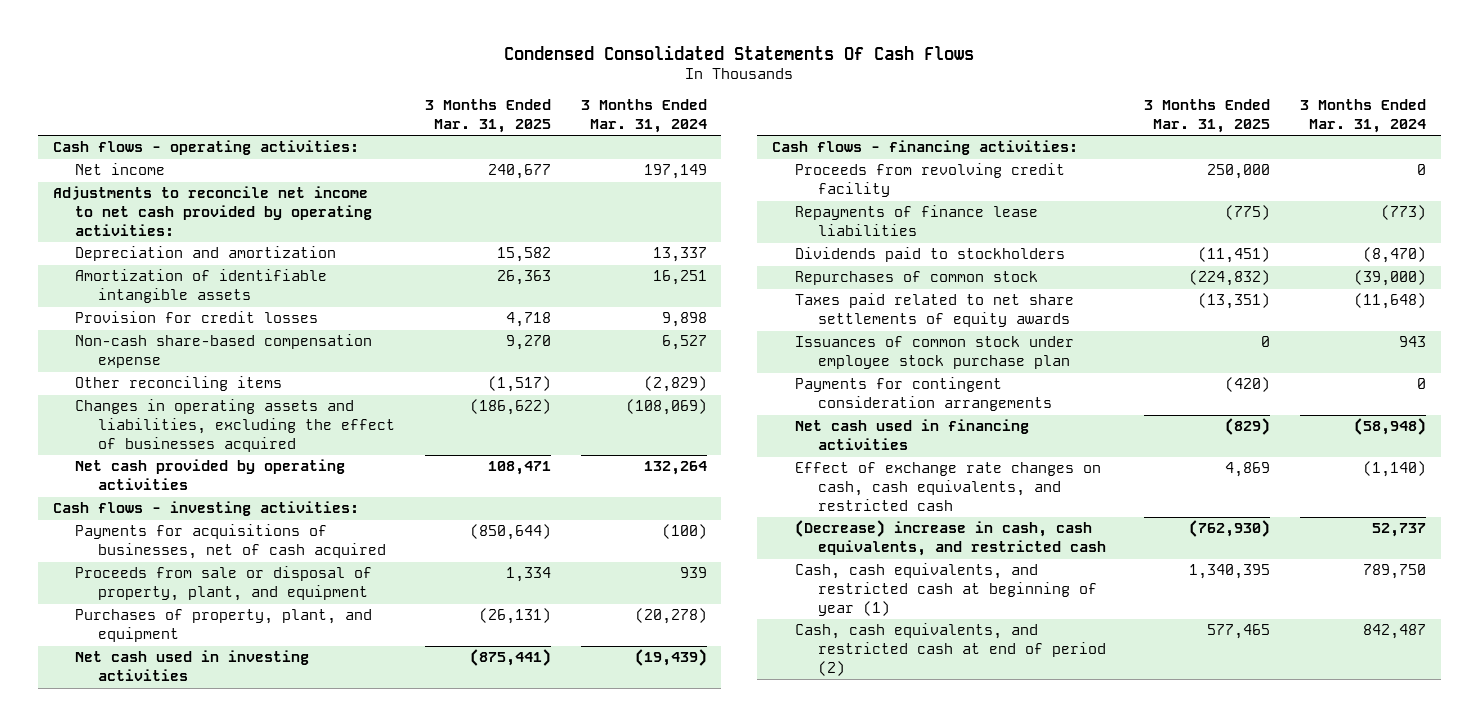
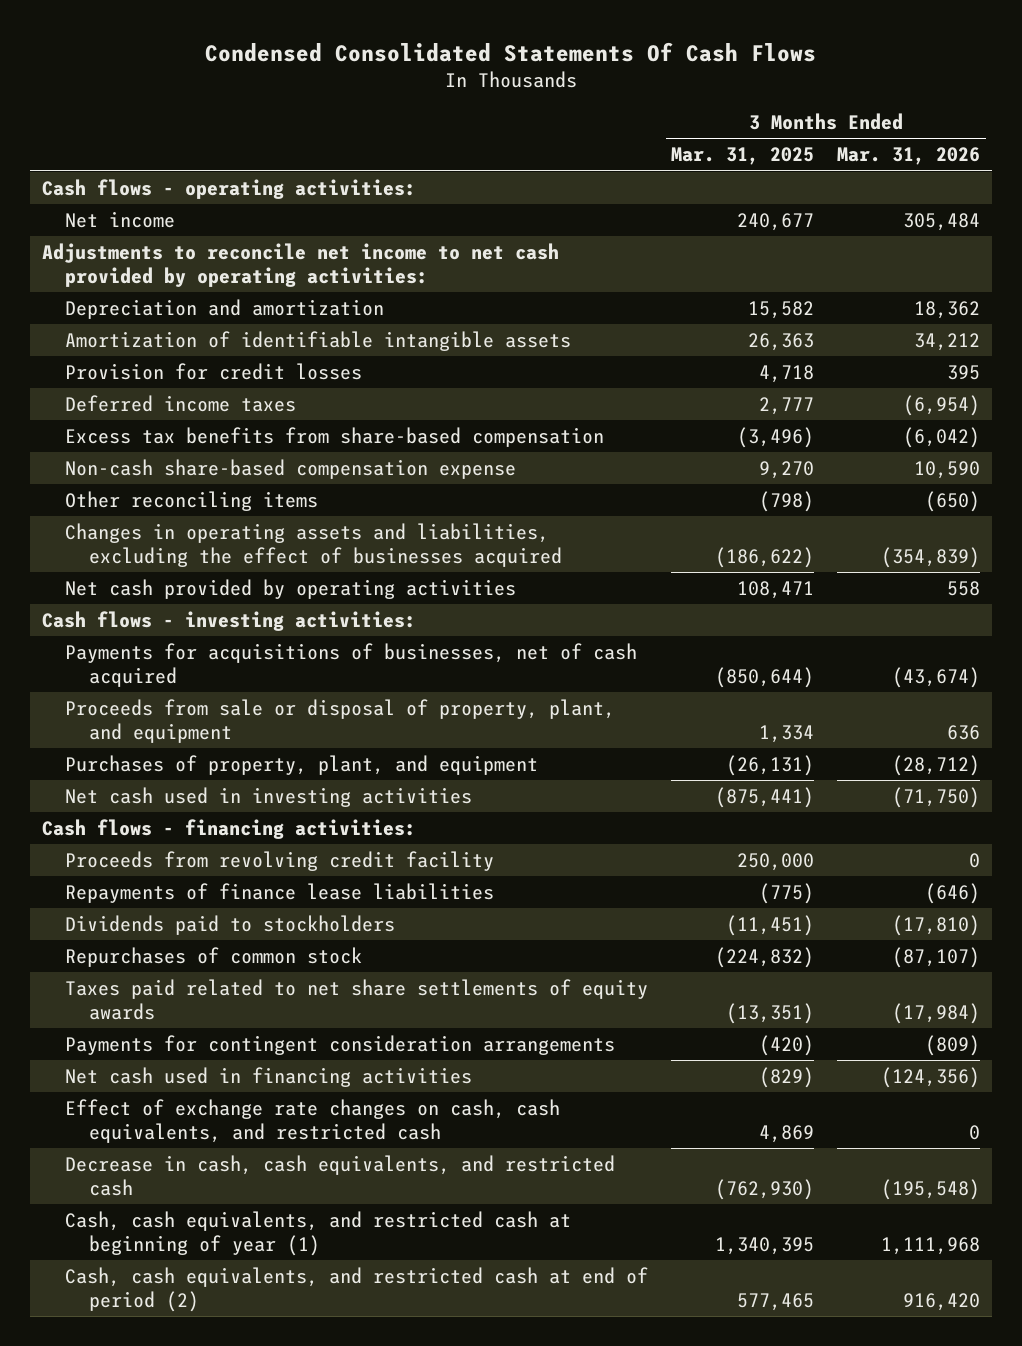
- | 3 Months Ended Mar. 31, 2025 | 3 Months Ended Mar. 31, 2024
+ | 3 Months Ended Mar. 31, 2025 | 3 Months Ended Mar. 31, 2026
+ Deferred income taxes | 2,777 | (6,954)
+ Excess tax benefits from share-based compensation | (3,496) | (6,042)
- Other reconciling items | (1,517) | (2,829)
+ Other reconciling items | (798) | (650)
- Issuances of common stock under employee stock purchase plan | 0 | 943
- (Decrease) increase in cash, cash equivalents, and restricted cash | (762,930) | 52,737
+ Decrease in cash, cash equivalents, and restricted cash | (762,930) | (195,548)

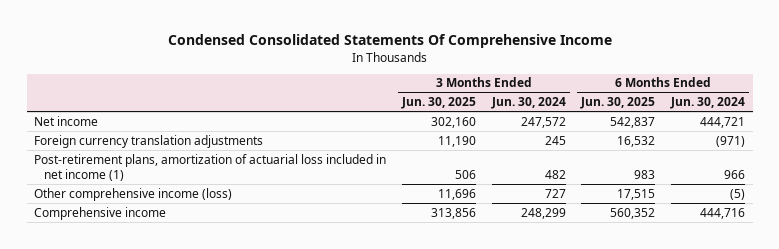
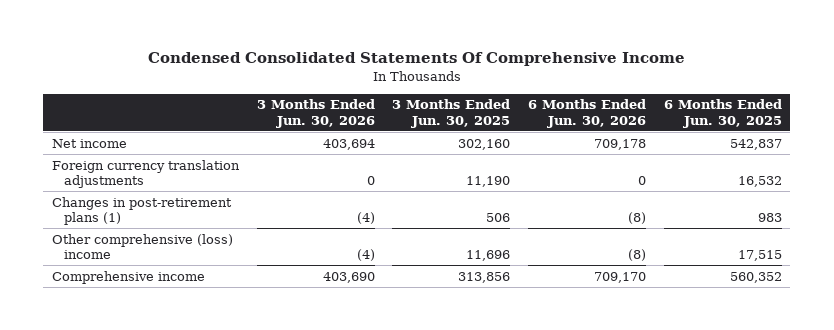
- | 3 Months Ended Jun. 30, 2025 | 3 Months Ended Jun. 30, 2024 | 6 Months Ended Jun. 30, 2025 | 6 Months Ended Jun. 30, 2024
+ | 3 Months Ended Jun. 30, 2026 | 3 Months Ended Jun. 30, 2025 | 6 Months Ended Jun. 30, 2026 | 6 Months Ended Jun. 30, 2025
- Post-retirement plans, amortization of actuarial loss included in net income (1) | 506 | 482 | 983 | 966
- Other comprehensive income (loss) | 11,696 | 727 | 17,515 | (5)
+ Changes in post-retirement plans (1) | (4) | 506 | (8) | 983
+ Other comprehensive (loss) income | (4) | 11,696 | (8) | 17,515

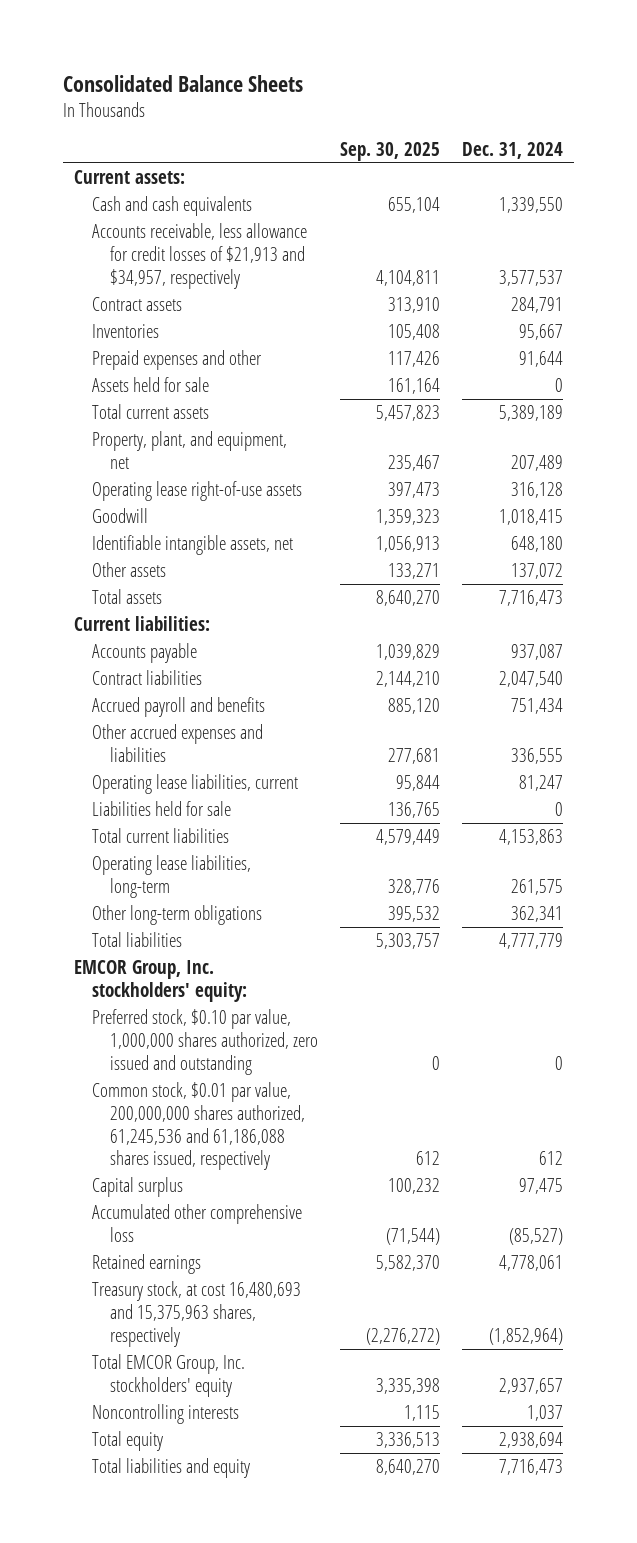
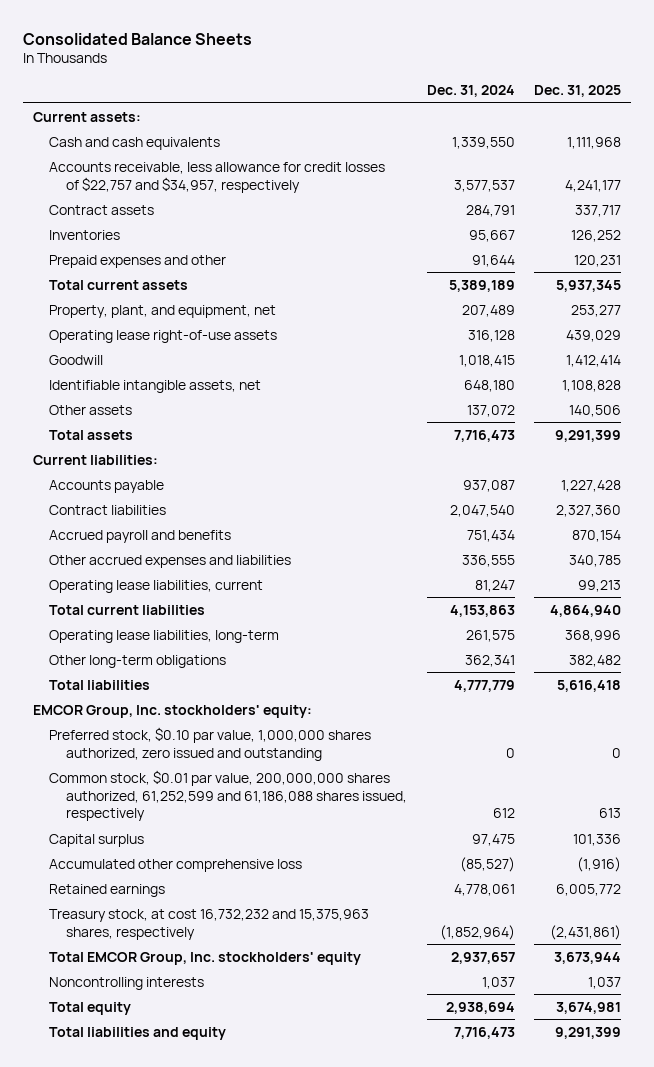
- | Sep. 30, 2025 | Dec. 31, 2024
+ | Dec. 31, 2024 | Dec. 31, 2025
- Accounts receivable, less allowance for credit losses of $21,913 and $34,957, respectively | 4,104,811 | 3,577,537
+ Accounts receivable, less allowance for credit losses of $22,757 and $34,957, respectively | 3,577,537 | 4,241,177
- Assets held for sale | 161,164 | 0
- Liabilities held for sale | 136,765 | 0
- Common stock, $0.01 par value, 200,000,000 shares authorized, 61,245,536 and 61,186,088 shares issued, respectively | 612 | 612
+ Common stock, $0.01 par value, 200,000,000 shares authorized, 61,252,599 and 61,186,088 shares issued, respectively | 612 | 613
- Treasury stock, at cost 16,480,693 and 15,375,963 shares, respectively | (2,276,272) | (1,852,964)
+ Treasury stock, at cost 16,732,232 and 15,375,963 shares, respectively | (1,852,964) | (2,431,861)

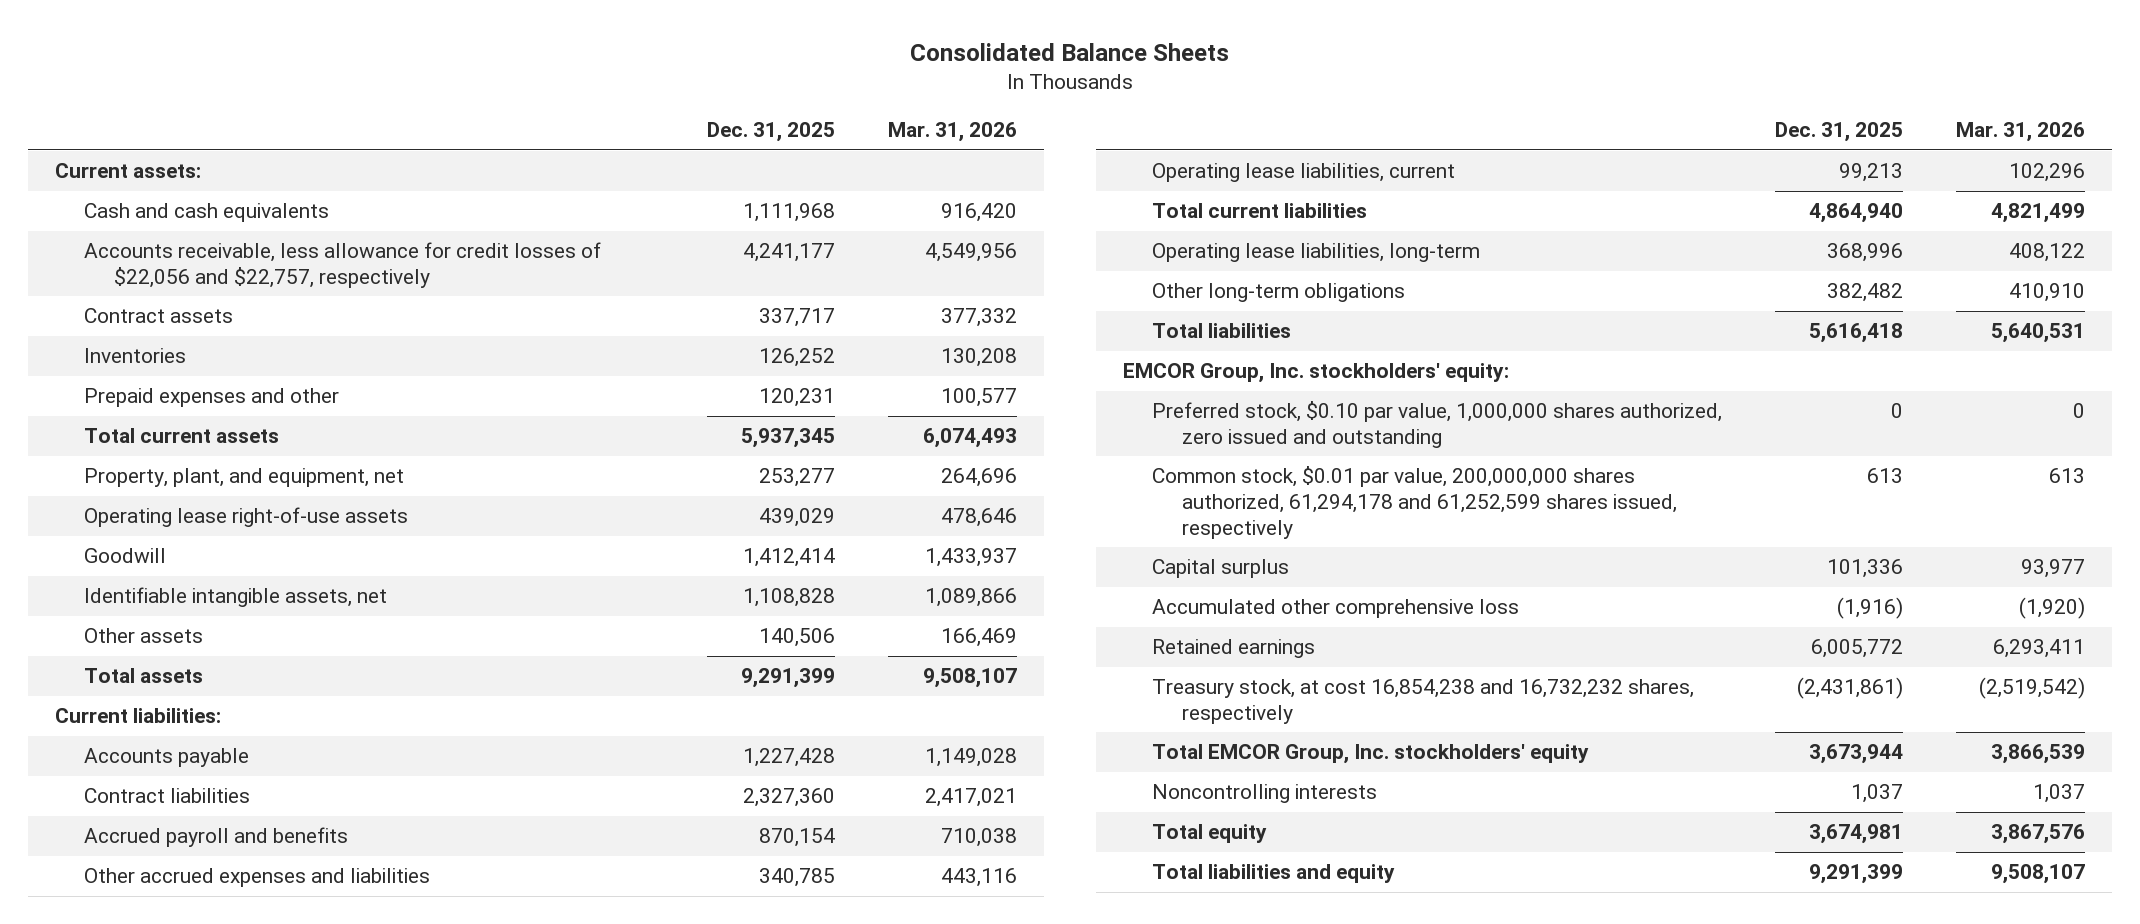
- | Dec. 31, 2024 | Dec. 31, 2025
+ | Dec. 31, 2025 | Mar. 31, 2026
- Accounts receivable, less allowance for credit losses of $22,757 and $34,957, respectively | 3,577,537 | 4,241,177
+ Accounts receivable, less allowance for credit losses of $22,056 and $22,757, respectively | 4,241,177 | 4,549,956
- Common stock, $0.01 par value, 200,000,000 shares authorized, 61,252,599 and 61,186,088 shares issued, respectively | 612 | 613
+ Common stock, $0.01 par value, 200,000,000 shares authorized, 61,294,178 and 61,252,599 shares issued, respectively | 613 | 613
- Treasury stock, at cost 16,732,232 and 15,375,963 shares, respectively | (1,852,964) | (2,431,861)
+ Treasury stock, at cost 16,854,238 and 16,732,232 shares, respectively | (2,431,861) | (2,519,542)

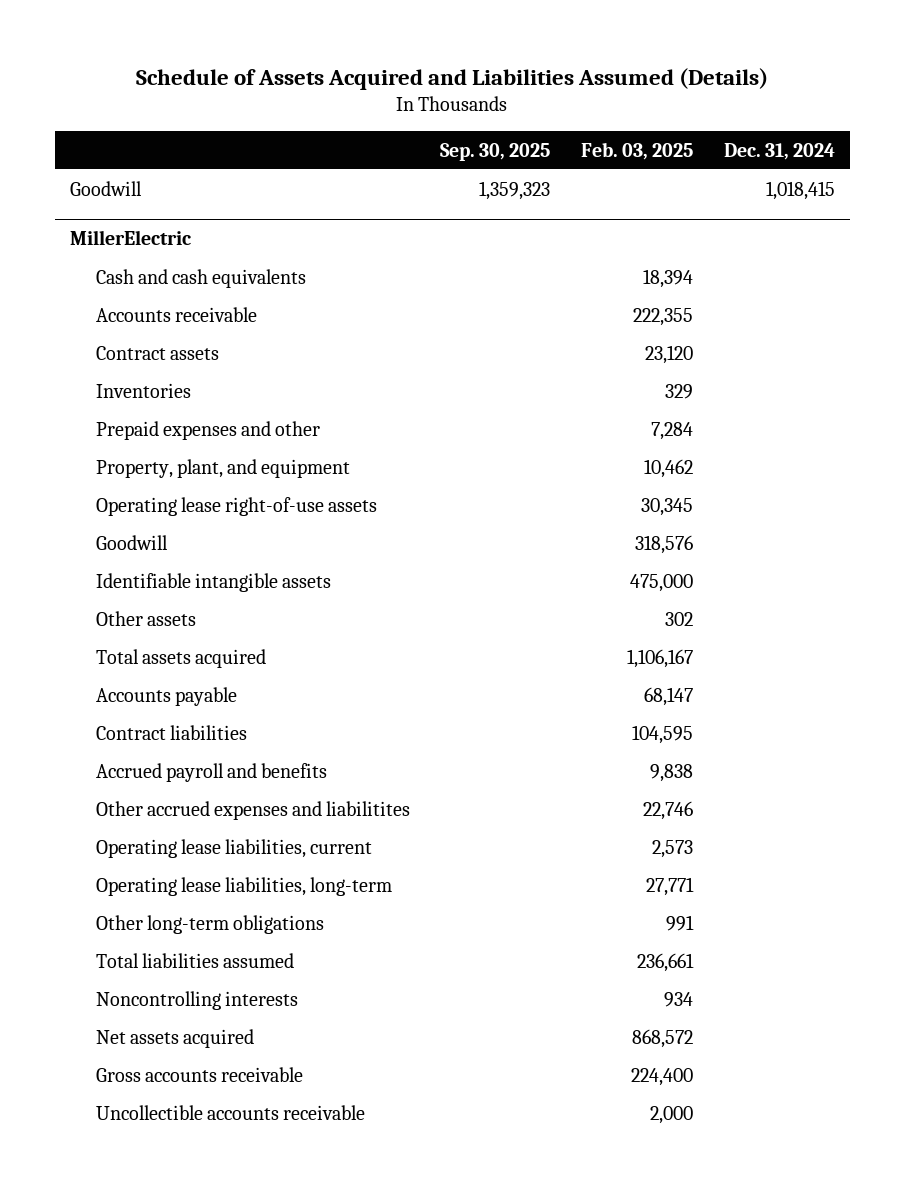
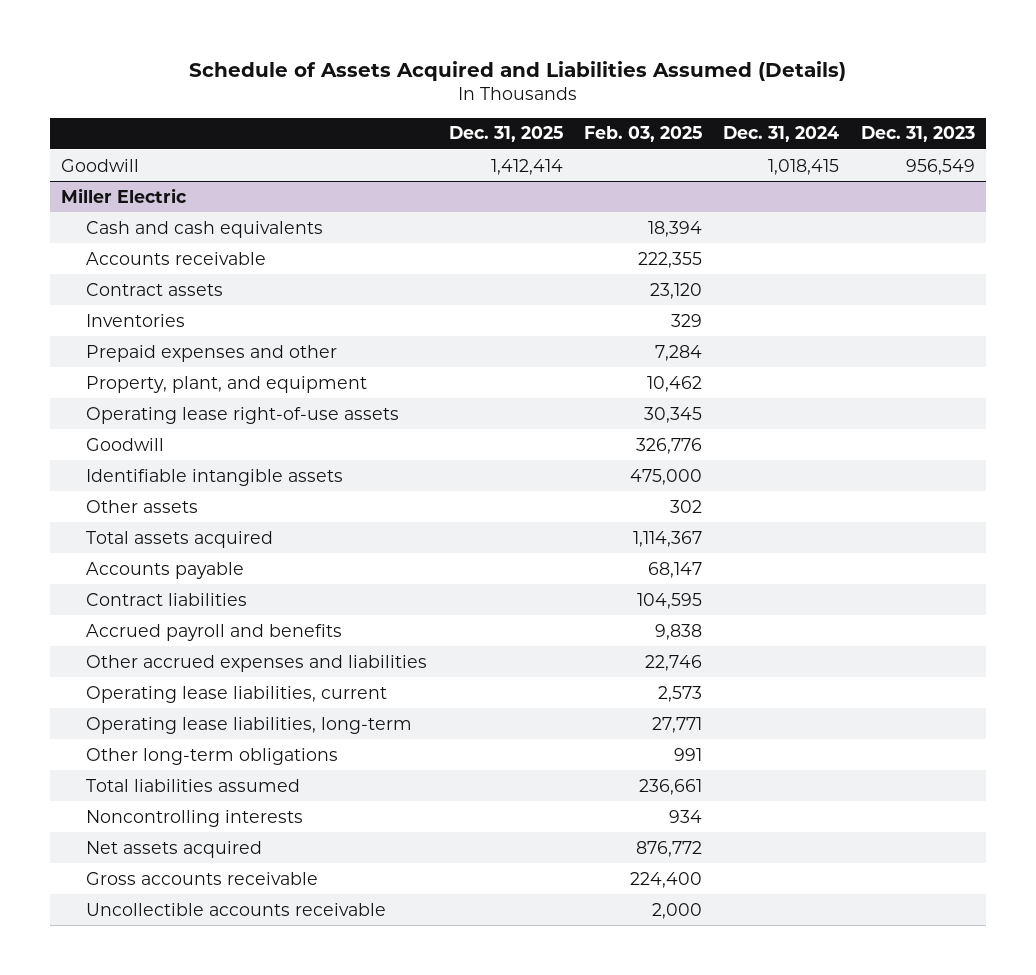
- | Sep. 30, 2025 | Feb. 03, 2025 | Dec. 31, 2024
+ | Dec. 31, 2025 | Feb. 03, 2025 | Dec. 31, 2024 | Dec. 31, 2023
- MillerElectric
+ Miller Electric
- Goodwill | | 318,576 |
+ Goodwill | | 326,776 | |
- Total assets acquired | | 1,106,167 |
+ Total assets acquired | | 1,114,367 | |
- Other accrued expenses and liabilitites | | 22,746 |
+ Other accrued expenses and liabilities | | 22,746 | |
- Net assets acquired | | 868,572 |
+ Net assets acquired | | 876,772 | |

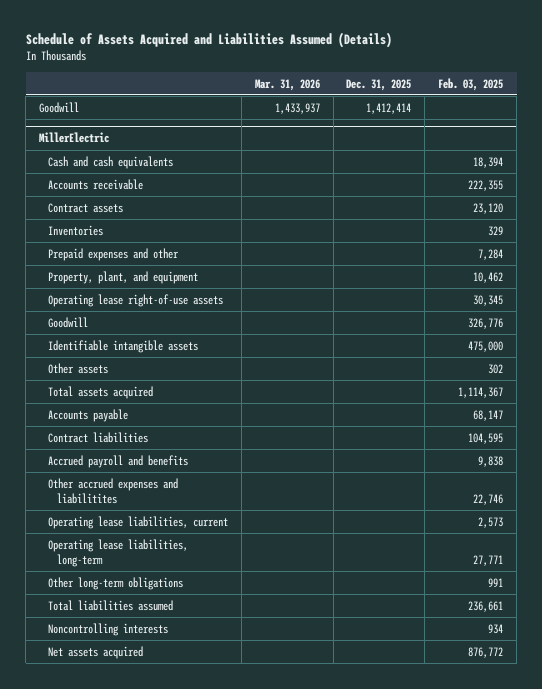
- | Dec. 31, 2025 | Feb. 03, 2025 | Dec. 31, 2024 | Dec. 31, 2023
+ | Mar. 31, 2026 | Dec. 31, 2025 | Feb. 03, 2025
- Miller Electric
+ MillerElectric
- Other accrued expenses and liabilities | | 22,746 | |
+ Other accrued expenses and liabilitites | | | 22,746
- Gross accounts receivable | | 224,400 | |
- Uncollectible accounts receivable | | 2,000 | |

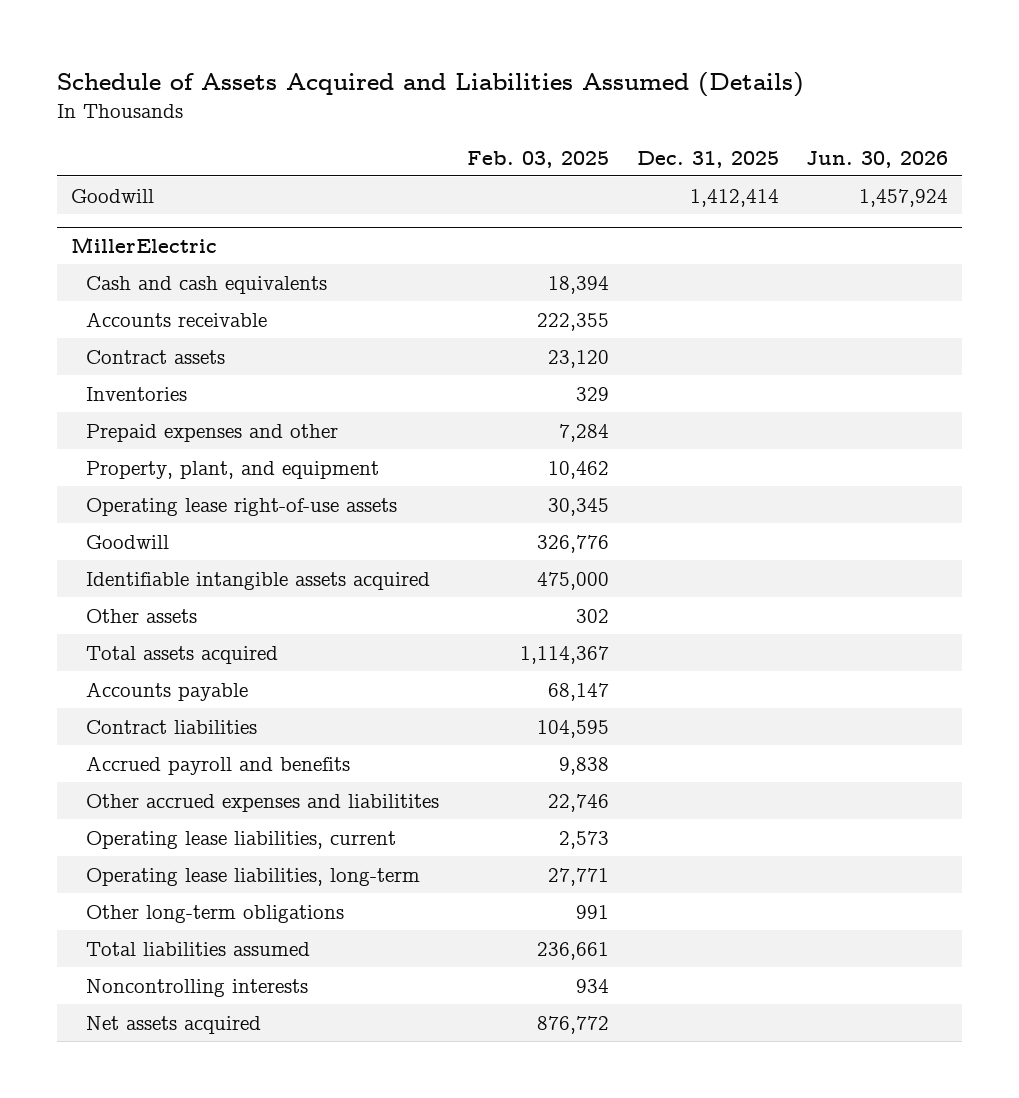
- | Mar. 31, 2026 | Dec. 31, 2025 | Feb. 03, 2025
+ | Feb. 03, 2025 | Dec. 31, 2025 | Jun. 30, 2026
@ MillerElectric
- Identifiable intangible assets | | | 475,000
+ Identifiable intangible assets acquired | 475,000 | |

